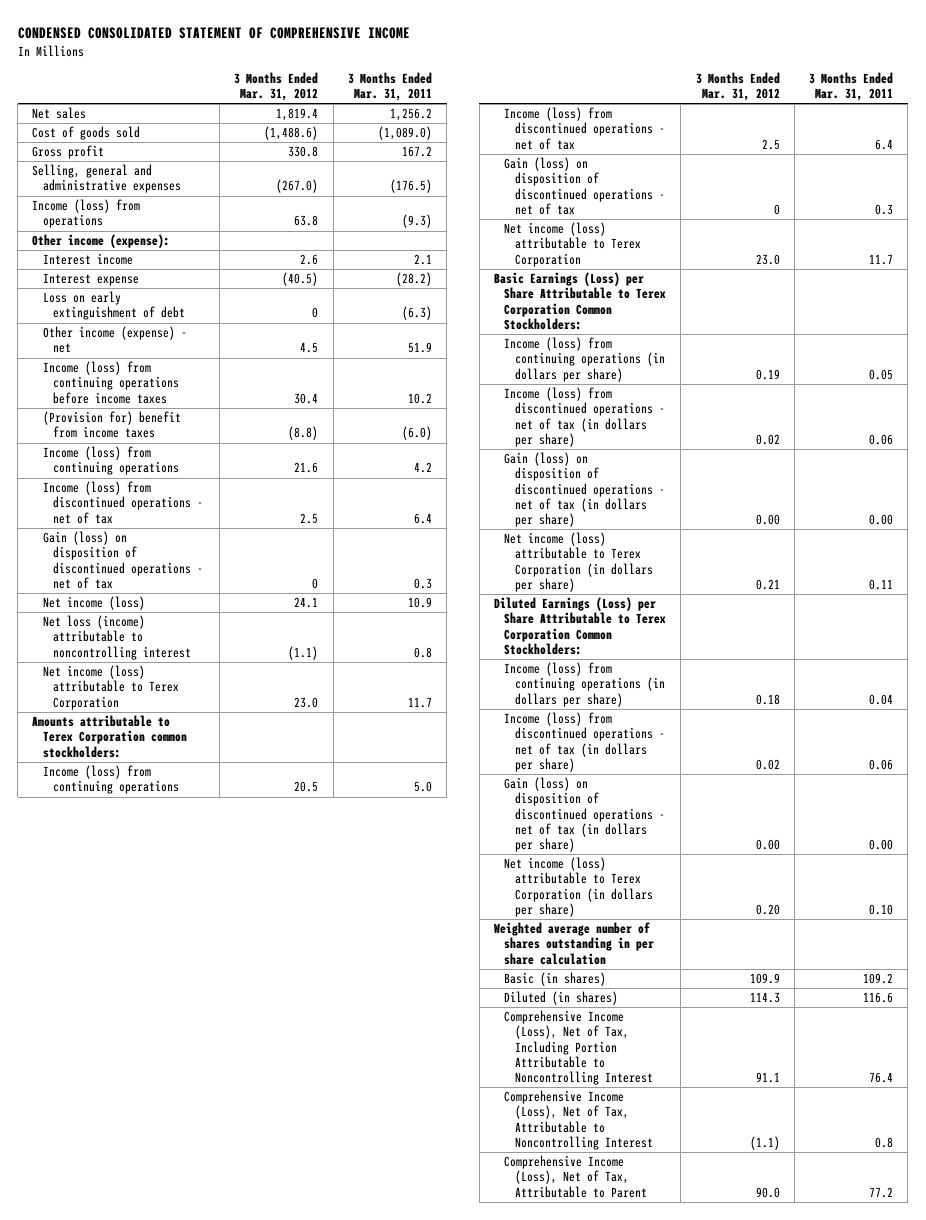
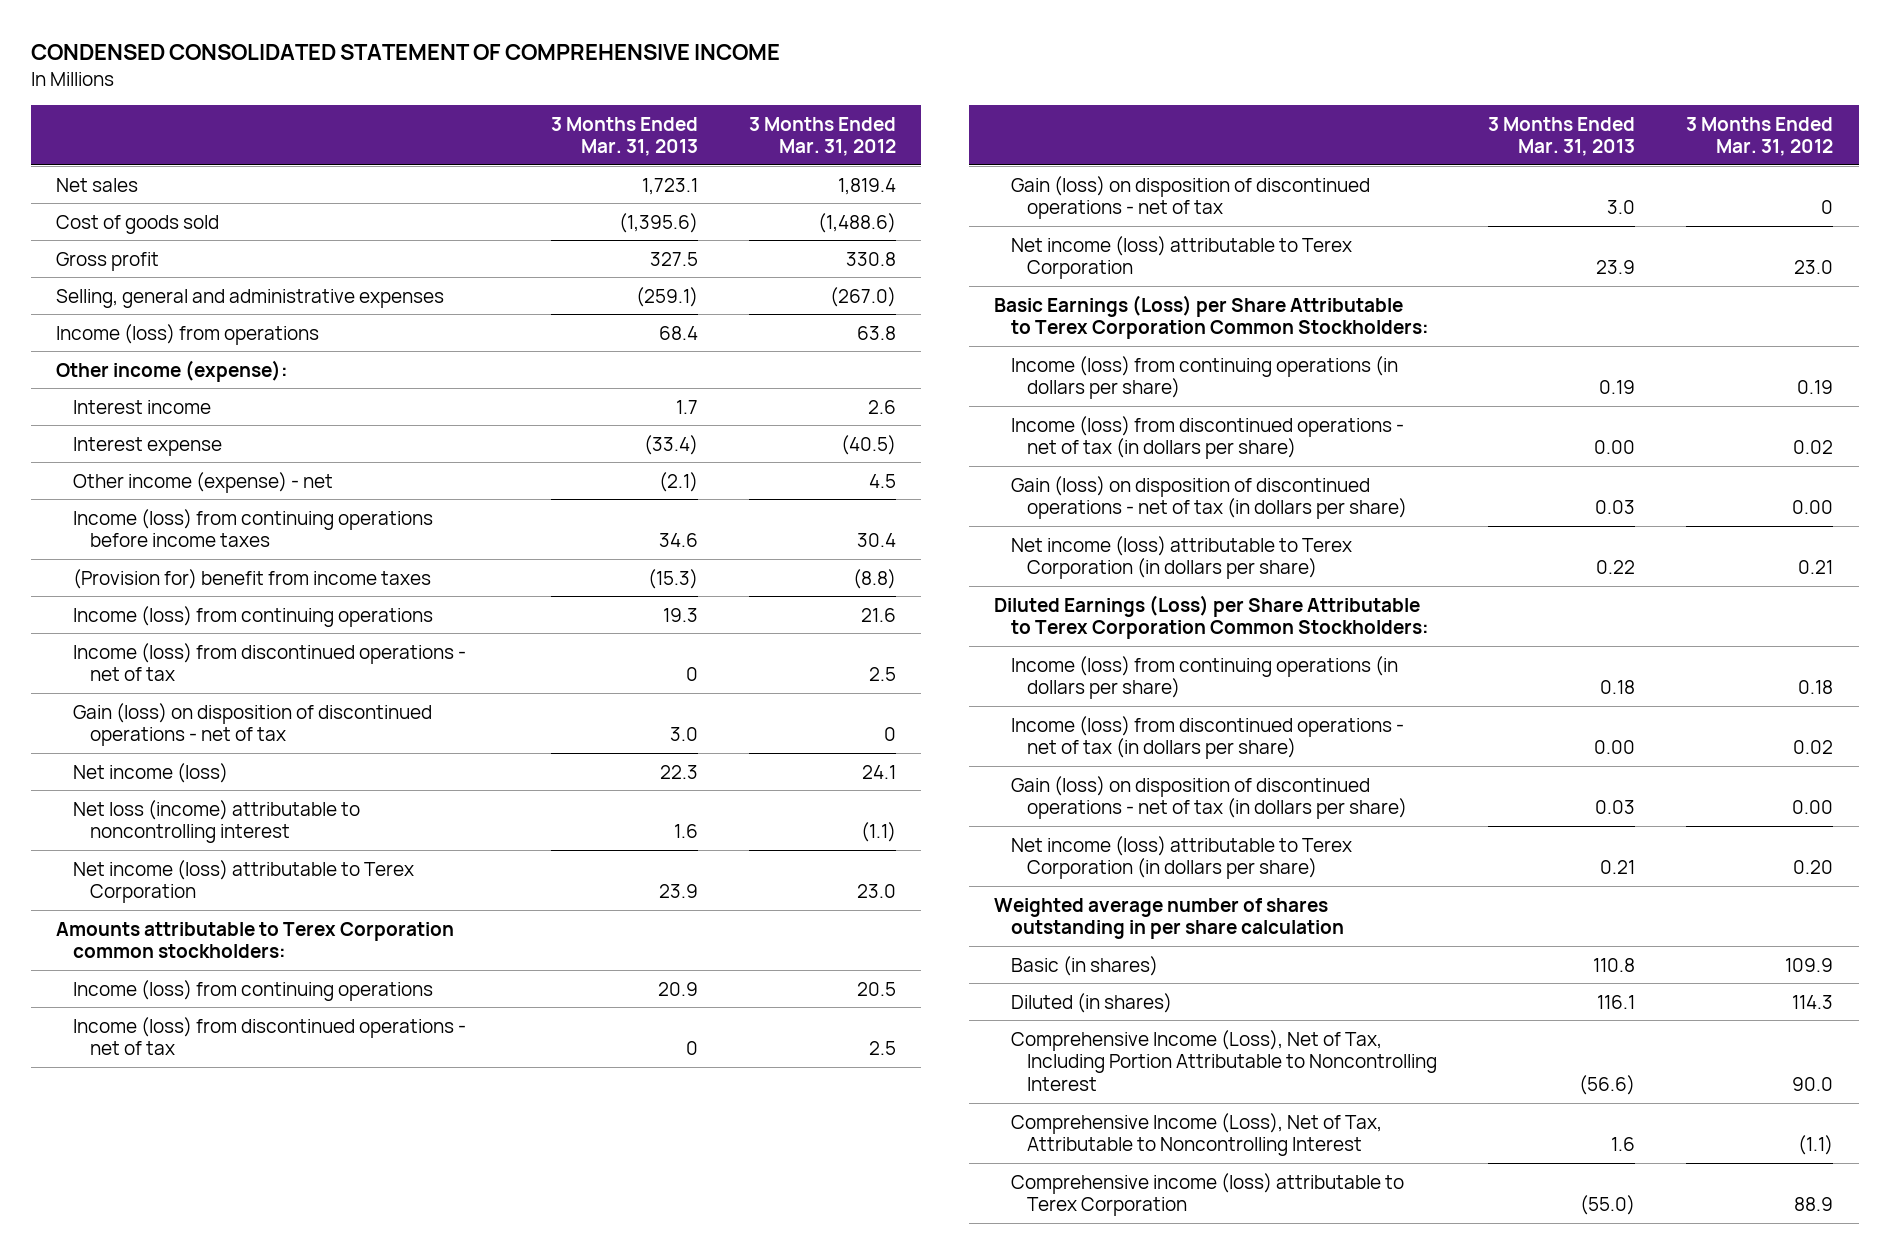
- | 3 Months Ended Mar. 31, 2012 | 3 Months Ended Mar. 31, 2011
+ | 3 Months Ended Mar. 31, 2013 | 3 Months Ended Mar. 31, 2012
- Loss on early extinguishment of debt | 0 | (6.3)
- Comprehensive Income (Loss), Net of Tax, Including Portion Attributable to Noncontrolling Interest | 91.1 | 76.4
+ Comprehensive Income (Loss), Net of Tax, Including Portion Attributable to Noncontrolling Interest | (56.6) | 90.0
- Comprehensive Income (Loss), Net of Tax, Attributable to Parent | 90.0 | 77.2
+ Comprehensive income (loss) attributable to Terex Corporation | (55.0) | 88.9

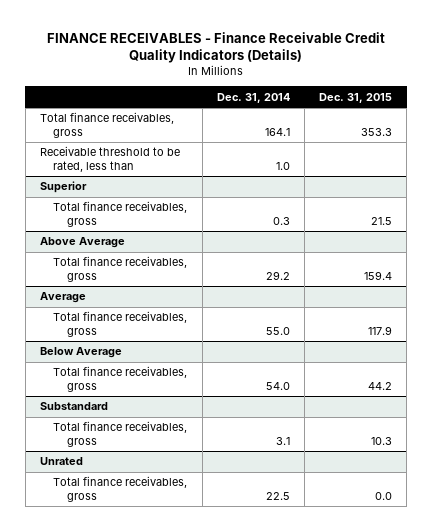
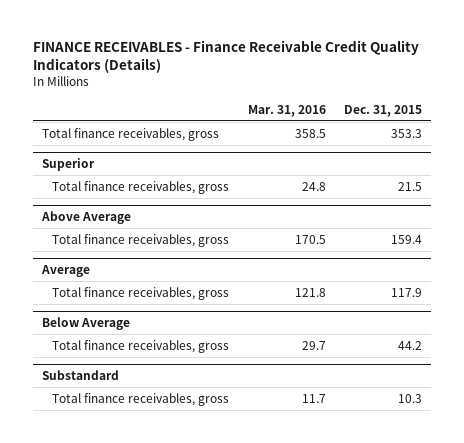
- | Dec. 31, 2014 | Dec. 31, 2015
+ | Mar. 31, 2016 | Dec. 31, 2015
- Receivable threshold to be rated, less than | 1.0 |
- Unrated
- Total finance receivables, gross | 22.5 | 0.0

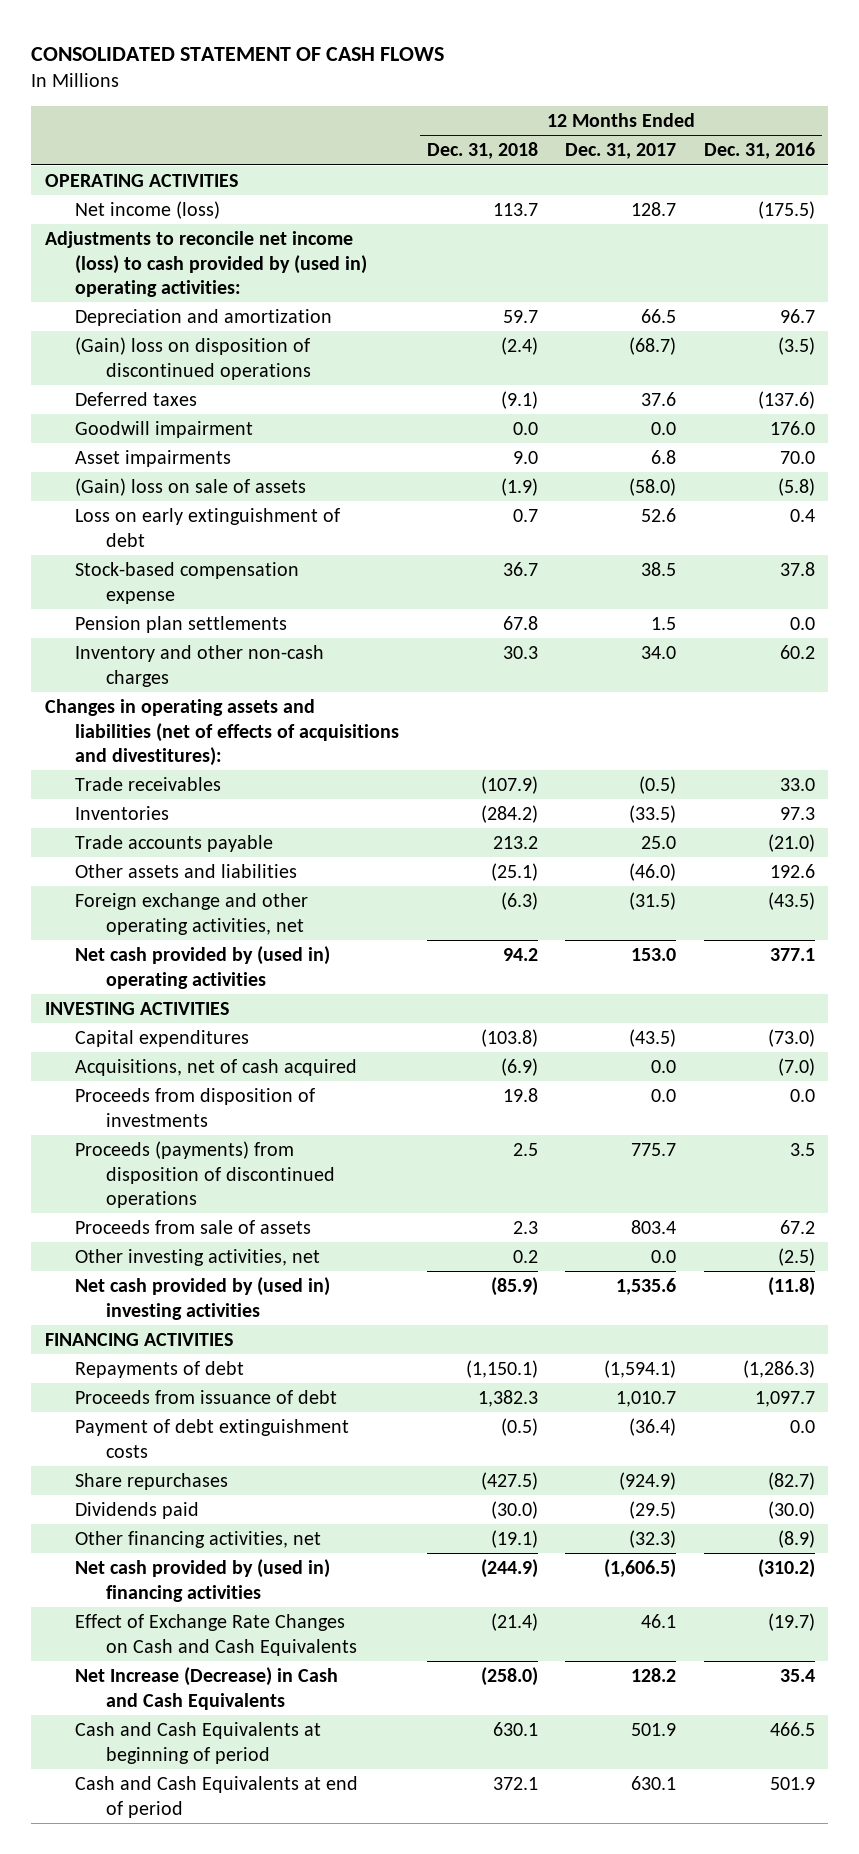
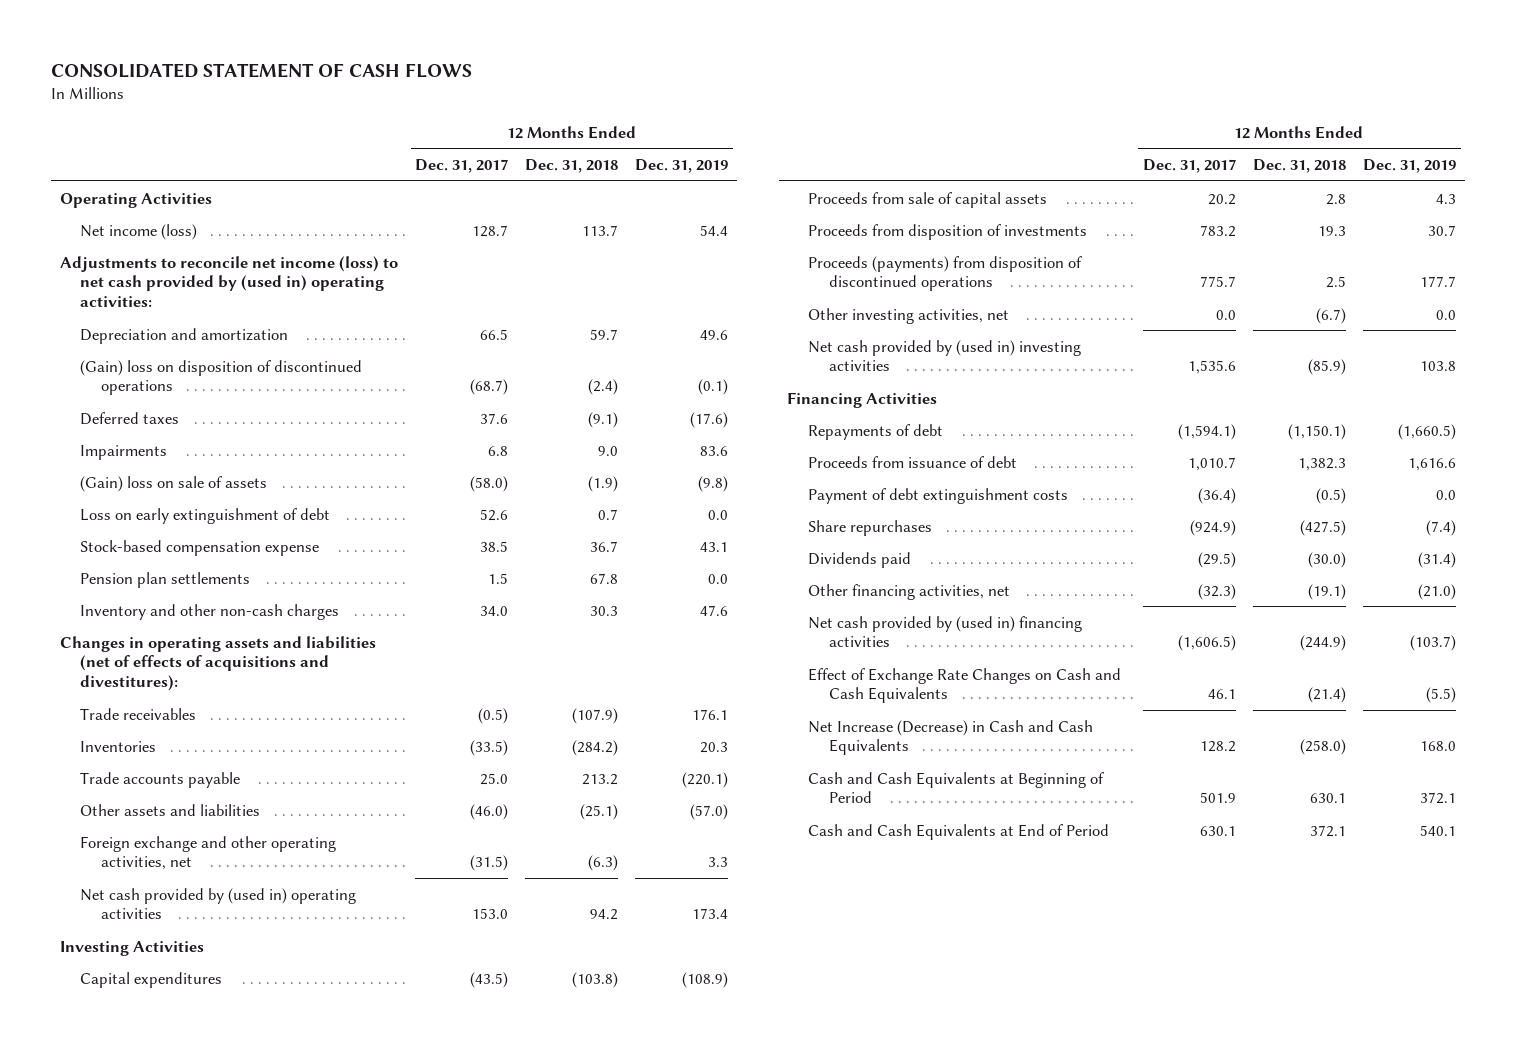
- | 12 Months Ended Dec. 31, 2018 | 12 Months Ended Dec. 31, 2017 | 12 Months Ended Dec. 31, 2016
+ | 12 Months Ended Dec. 31, 2017 | 12 Months Ended Dec. 31, 2018 | 12 Months Ended Dec. 31, 2019
- OPERATING ACTIVITIES
+ Operating Activities
- Adjustments to reconcile net income (loss) to cash provided by (used in) operating activities:
+ Adjustments to reconcile net income (loss) to net cash provided by (used in) operating activities:
- Goodwill impairment | 0.0 | 0.0 | 176.0
- Asset impairments | 9.0 | 6.8 | 70.0
+ Impairments | 6.8 | 9.0 | 83.6
- INVESTING ACTIVITIES
+ Investing Activities
- Acquisitions, net of cash acquired | (6.9) | 0.0 | (7.0)
- Proceeds from disposition of investments | 19.8 | 0.0 | 0.0
+ Proceeds from sale of capital assets | 20.2 | 2.8 | 4.3
+ Proceeds from disposition of investments | 783.2 | 19.3 | 30.7
- Proceeds from sale of assets | 2.3 | 803.4 | 67.2
- Other investing activities, net | 0.2 | 0.0 | (2.5)
+ Other investing activities, net | 0.0 | (6.7) | 0.0
- FINANCING ACTIVITIES
+ Financing Activities
- Cash and Cash Equivalents at beginning of period | 630.1 | 501.9 | 466.5
- Cash and Cash Equivalents at end of period | 372.1 | 630.1 | 501.9
+ Cash and Cash Equivalents at Beginning of Period | 501.9 | 630.1 | 372.1
+ Cash and Cash Equivalents at End of Period | 630.1 | 372.1 | 540.1

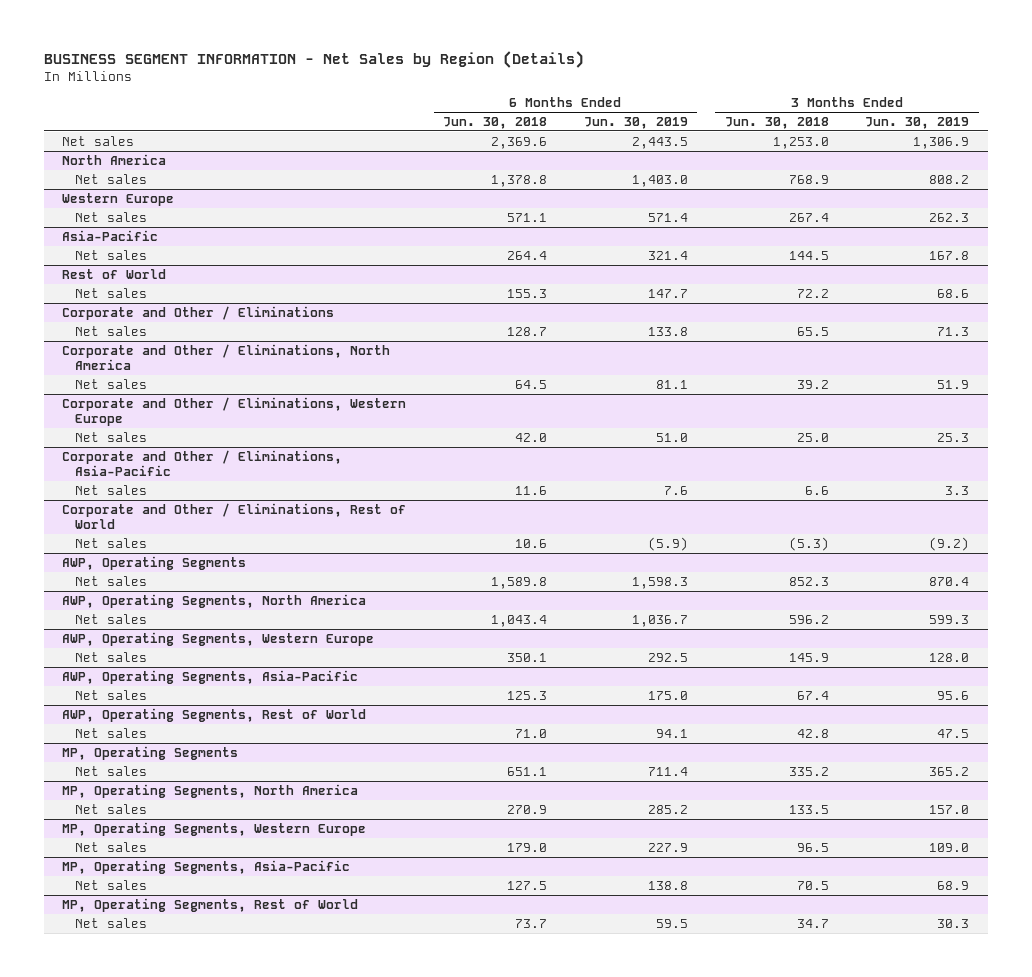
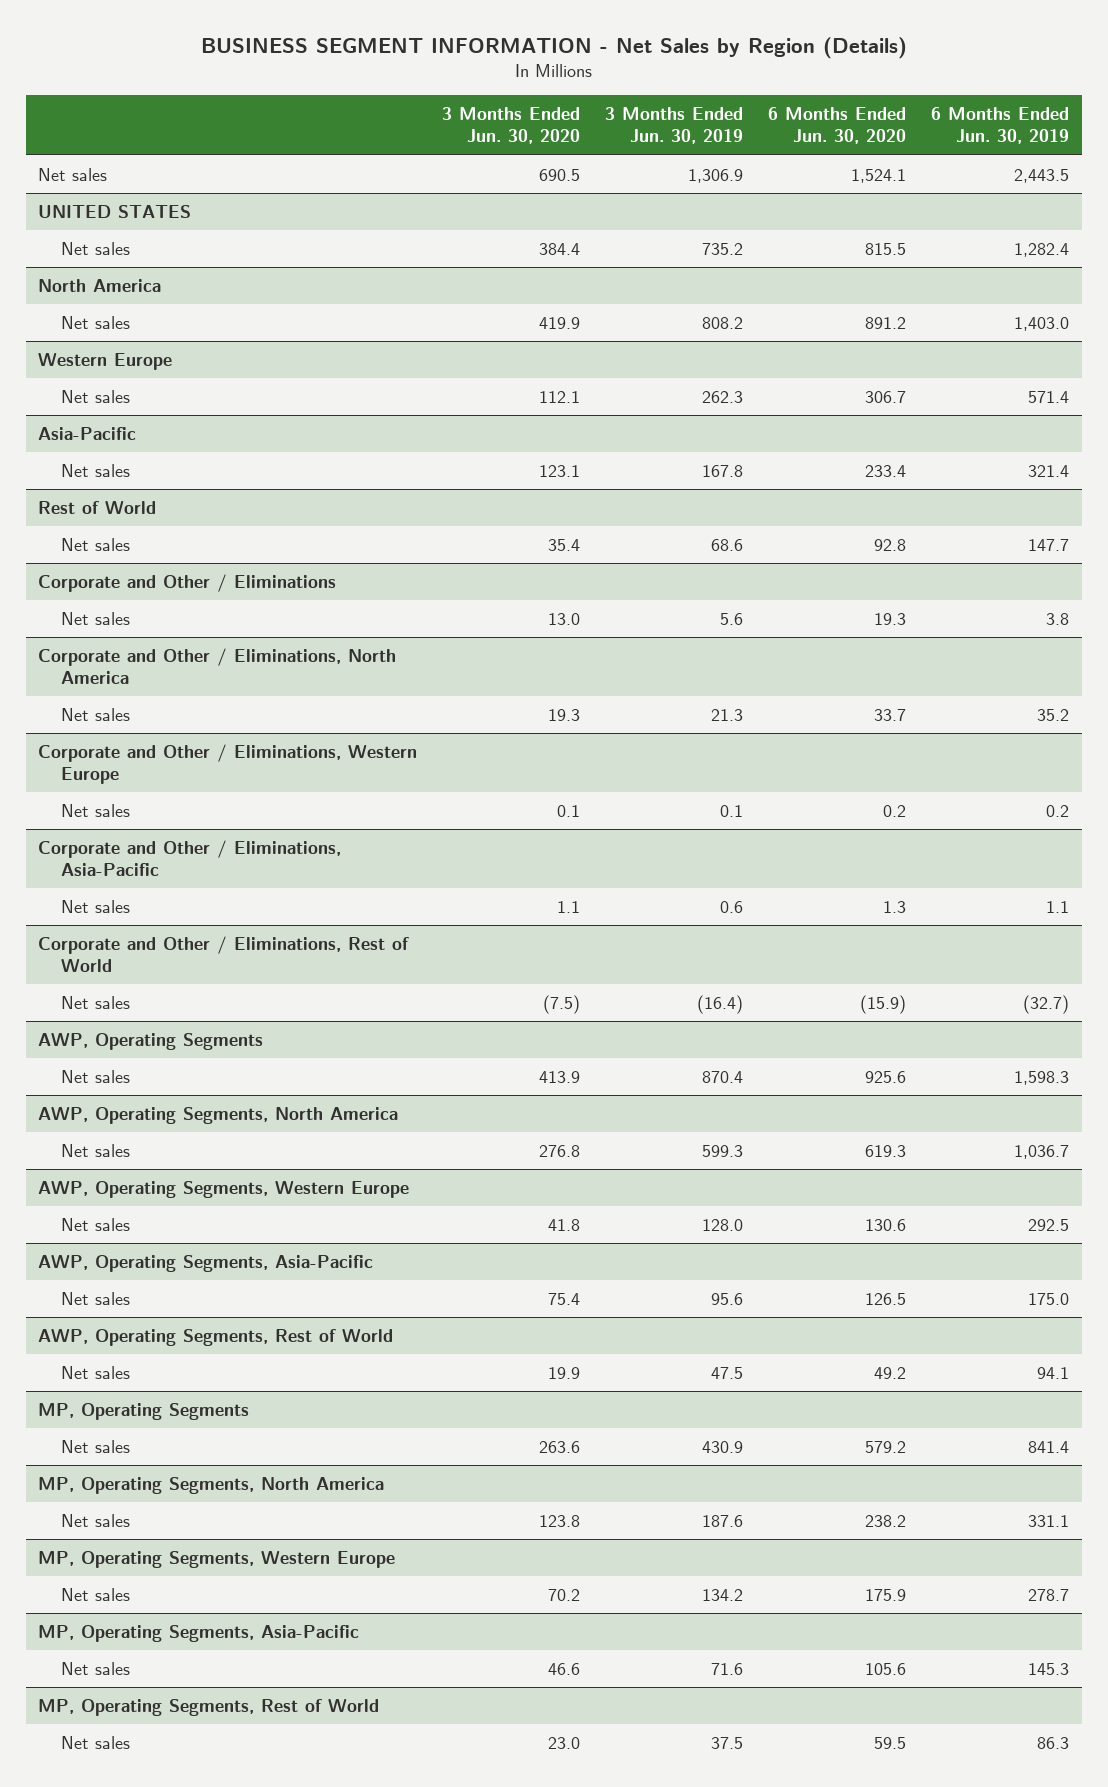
- | 6 Months Ended Jun. 30, 2018 | 6 Months Ended Jun. 30, 2019 | 3 Months Ended Jun. 30, 2018 | 3 Months Ended Jun. 30, 2019
+ | 3 Months Ended Jun. 30, 2020 | 3 Months Ended Jun. 30, 2019 | 6 Months Ended Jun. 30, 2020 | 6 Months Ended Jun. 30, 2019
+ UNITED STATES
+ Net sales | 384.4 | 735.2 | 815.5 | 1,282.4
@ Corporate and Other / Eliminations
- Net sales | 128.7 | 133.8 | 65.5 | 71.3
+ Net sales | 13.0 | 5.6 | 19.3 | 3.8
@ Corporate and Other / Eliminations, North America
- Net sales | 64.5 | 81.1 | 39.2 | 51.9
+ Net sales | 19.3 | 21.3 | 33.7 | 35.2
@ Corporate and Other / Eliminations, Western Europe
- Net sales | 42.0 | 51.0 | 25.0 | 25.3
+ Net sales | 0.1 | 0.1 | 0.2 | 0.2
@ Corporate and Other / Eliminations, Asia-Pacific
- Net sales | 11.6 | 7.6 | 6.6 | 3.3
+ Net sales | 1.1 | 0.6 | 1.3 | 1.1
@ Corporate and Other / Eliminations, Rest of World
- Net sales | 10.6 | (5.9) | (5.3) | (9.2)
+ Net sales | (7.5) | (16.4) | (15.9) | (32.7)
@ MP, Operating Segments
- Net sales | 651.1 | 711.4 | 335.2 | 365.2
+ Net sales | 263.6 | 430.9 | 579.2 | 841.4
@ MP, Operating Segments, North America
- Net sales | 270.9 | 285.2 | 133.5 | 157.0
+ Net sales | 123.8 | 187.6 | 238.2 | 331.1
@ MP, Operating Segments, Western Europe
- Net sales | 179.0 | 227.9 | 96.5 | 109.0
+ Net sales | 70.2 | 134.2 | 175.9 | 278.7
@ MP, Operating Segments, Asia-Pacific
- Net sales | 127.5 | 138.8 | 70.5 | 68.9
+ Net sales | 46.6 | 71.6 | 105.6 | 145.3
@ MP, Operating Segments, Rest of World
- Net sales | 73.7 | 59.5 | 34.7 | 30.3
+ Net sales | 23.0 | 37.5 | 59.5 | 86.3

